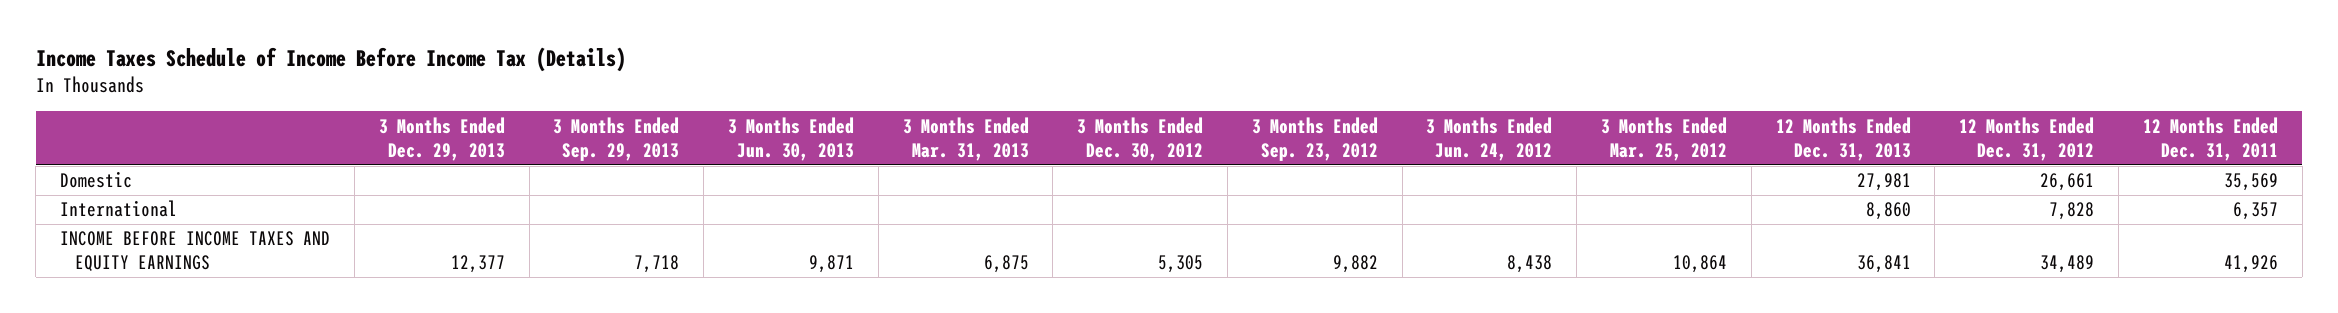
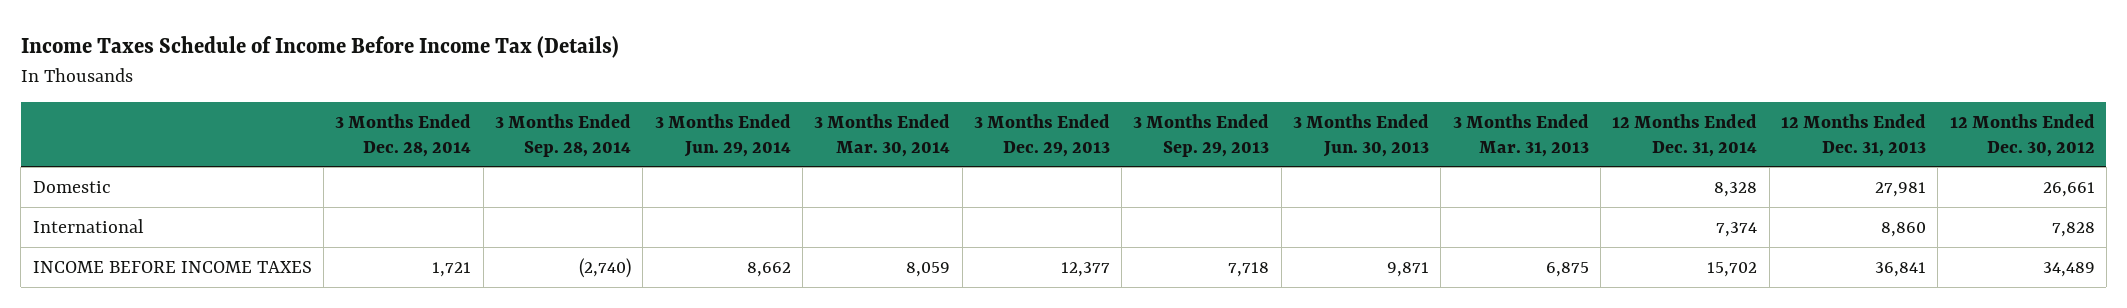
- | 3 Months Ended Dec. 29, 2013 | 3 Months Ended Sep. 29, 2013 | 3 Months Ended Jun. 30, 2013 | 3 Months Ended Mar. 31, 2013 | 3 Months Ended Dec. 30, 2012 | 3 Months Ended Sep. 23, 2012 | 3 Months Ended Jun. 24, 2012 | 3 Months Ended Mar. 25, 2012 | 12 Months Ended Dec. 31, 2013 | 12 Months Ended Dec. 31, 2012 | 12 Months Ended Dec. 31, 2011
+ | 3 Months Ended Dec. 28, 2014 | 3 Months Ended Sep. 28, 2014 | 3 Months Ended Jun. 29, 2014 | 3 Months Ended Mar. 30, 2014 | 3 Months Ended Dec. 29, 2013 | 3 Months Ended Sep. 29, 2013 | 3 Months Ended Jun. 30, 2013 | 3 Months Ended Mar. 31, 2013 | 12 Months Ended Dec. 31, 2014 | 12 Months Ended Dec. 31, 2013 | 12 Months Ended Dec. 30, 2012
- INCOME BEFORE INCOME TAXES AND EQUITY EARNINGS | 12,377 | 7,718 | 9,871 | 6,875 | 5,305 | 9,882 | 8,438 | 10,864 | 36,841 | 34,489 | 41,926
+ INCOME BEFORE INCOME TAXES | 1,721 | (2,740) | 8,662 | 8,059 | 12,377 | 7,718 | 9,871 | 6,875 | 15,702 | 36,841 | 34,489

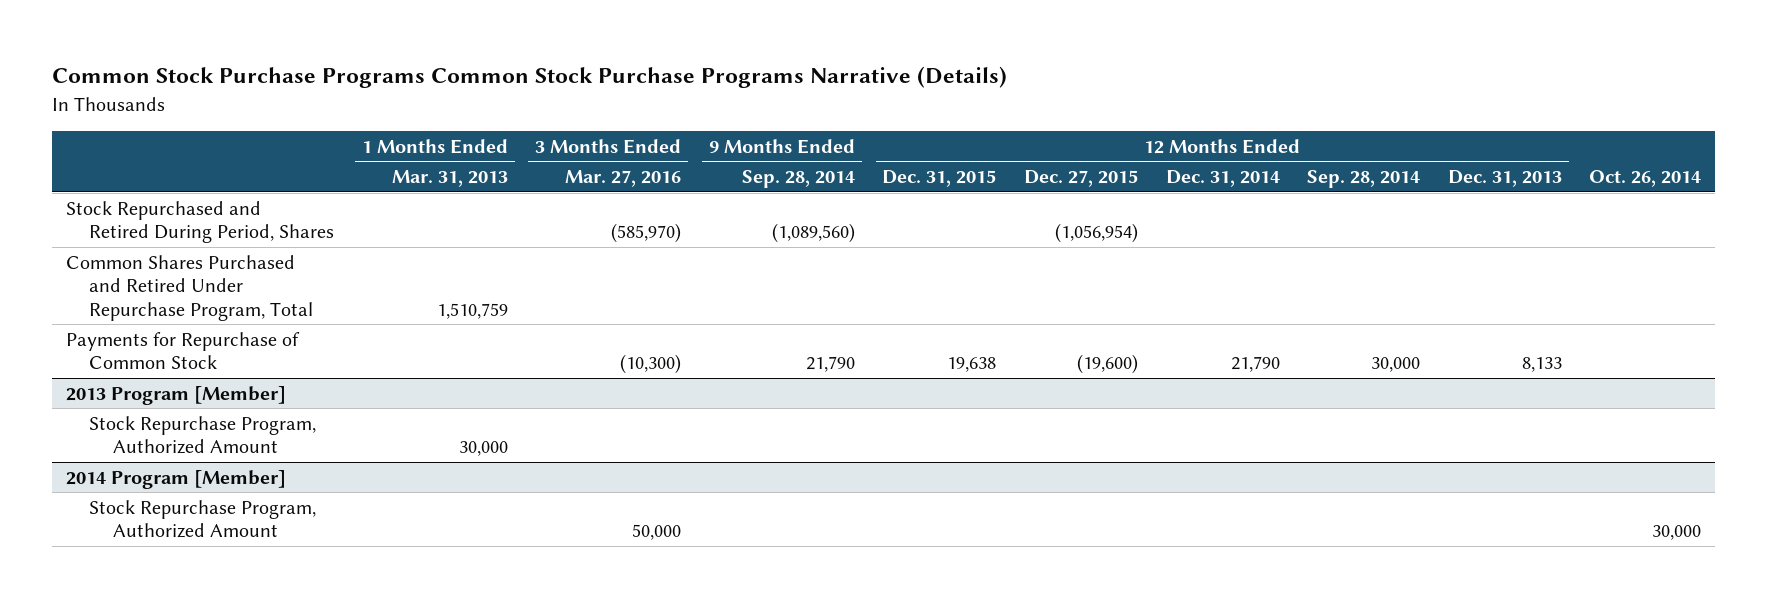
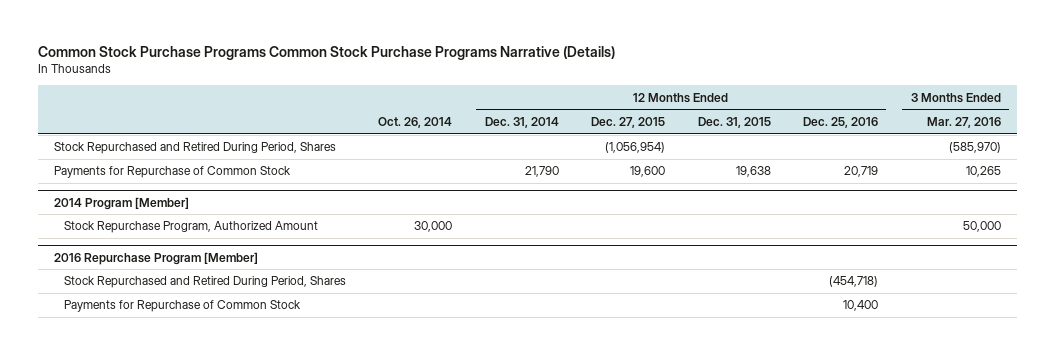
- | 1 Months Ended Mar. 31, 2013 | 3 Months Ended Mar. 27, 2016 | 9 Months Ended Sep. 28, 2014 | 12 Months Ended Dec. 31, 2015 | 12 Months Ended Dec. 27, 2015 | 12 Months Ended Dec. 31, 2014 | 12 Months Ended Sep. 28, 2014 | 12 Months Ended Dec. 31, 2013 | Oct. 26, 2014
+ | Oct. 26, 2014 | 12 Months Ended Dec. 31, 2014 | 12 Months Ended Dec. 27, 2015 | 12 Months Ended Dec. 31, 2015 | 12 Months Ended Dec. 25, 2016 | 3 Months Ended Mar. 27, 2016
- Common Shares Purchased and Retired Under Repurchase Program, Total | 1,510,759 | | | | | | | |
- Payments for Repurchase of Common Stock | | (10,300) | 21,790 | 19,638 | (19,600) | 21,790 | 30,000 | 8,133 |
- 2013 Program [Member]
- Stock Repurchase Program, Authorized Amount | 30,000 | | | | | | | |
+ Payments for Repurchase of Common Stock | | 21,790 | 19,600 | 19,638 | 20,719 | 10,265
+ 2016 Repurchase Program [Member]
+ Stock Repurchased and Retired During Period, Shares | | | | | (454,718) |
+ Payments for Repurchase of Common Stock | | | | | 10,400 |

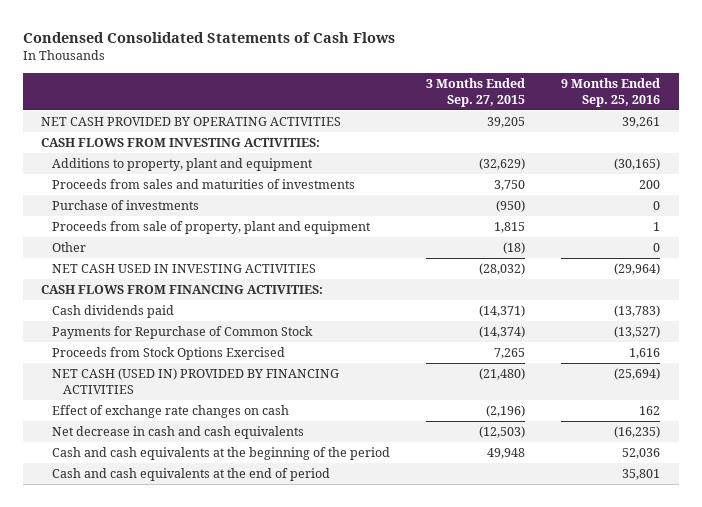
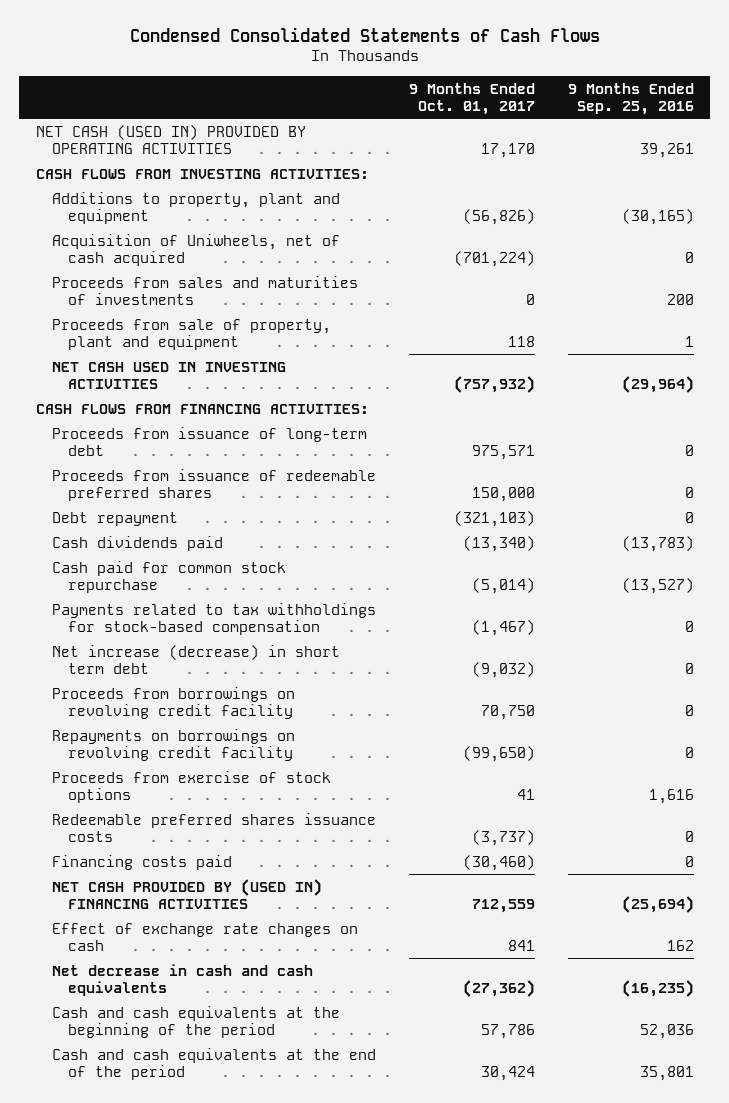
- | 3 Months Ended Sep. 27, 2015 | 9 Months Ended Sep. 25, 2016
+ | 9 Months Ended Oct. 01, 2017 | 9 Months Ended Sep. 25, 2016
- NET CASH PROVIDED BY OPERATING ACTIVITIES | 39,205 | 39,261
+ NET CASH (USED IN) PROVIDED BY OPERATING ACTIVITIES | 17,170 | 39,261
+ Acquisition of Uniwheels, net of cash acquired | (701,224) | 0
- Purchase of investments | (950) | 0
- Other | (18) | 0
+ Proceeds from issuance of long-term debt | 975,571 | 0
+ Proceeds from issuance of redeemable preferred shares | 150,000 | 0
+ Debt repayment | (321,103) | 0
- Payments for Repurchase of Common Stock | (14,374) | (13,527)
- Proceeds from Stock Options Exercised | 7,265 | 1,616
- NET CASH (USED IN) PROVIDED BY FINANCING ACTIVITIES | (21,480) | (25,694)
+ Cash paid for common stock repurchase | (5,014) | (13,527)
+ Payments related to tax withholdings for stock-based compensation | (1,467) | 0
+ Net increase (decrease) in short term debt | (9,032) | 0
+ Proceeds from borrowings on revolving credit facility | 70,750 | 0
+ Repayments on borrowings on revolving credit facility | (99,650) | 0
+ Proceeds from exercise of stock options | 41 | 1,616
+ Redeemable preferred shares issuance costs | (3,737) | 0
+ Financing costs paid | (30,460) | 0
+ NET CASH PROVIDED BY (USED IN) FINANCING ACTIVITIES | 712,559 | (25,694)
- Cash and cash equivalents at the end of period | | 35,801
+ Cash and cash equivalents at the end of the period | 30,424 | 35,801

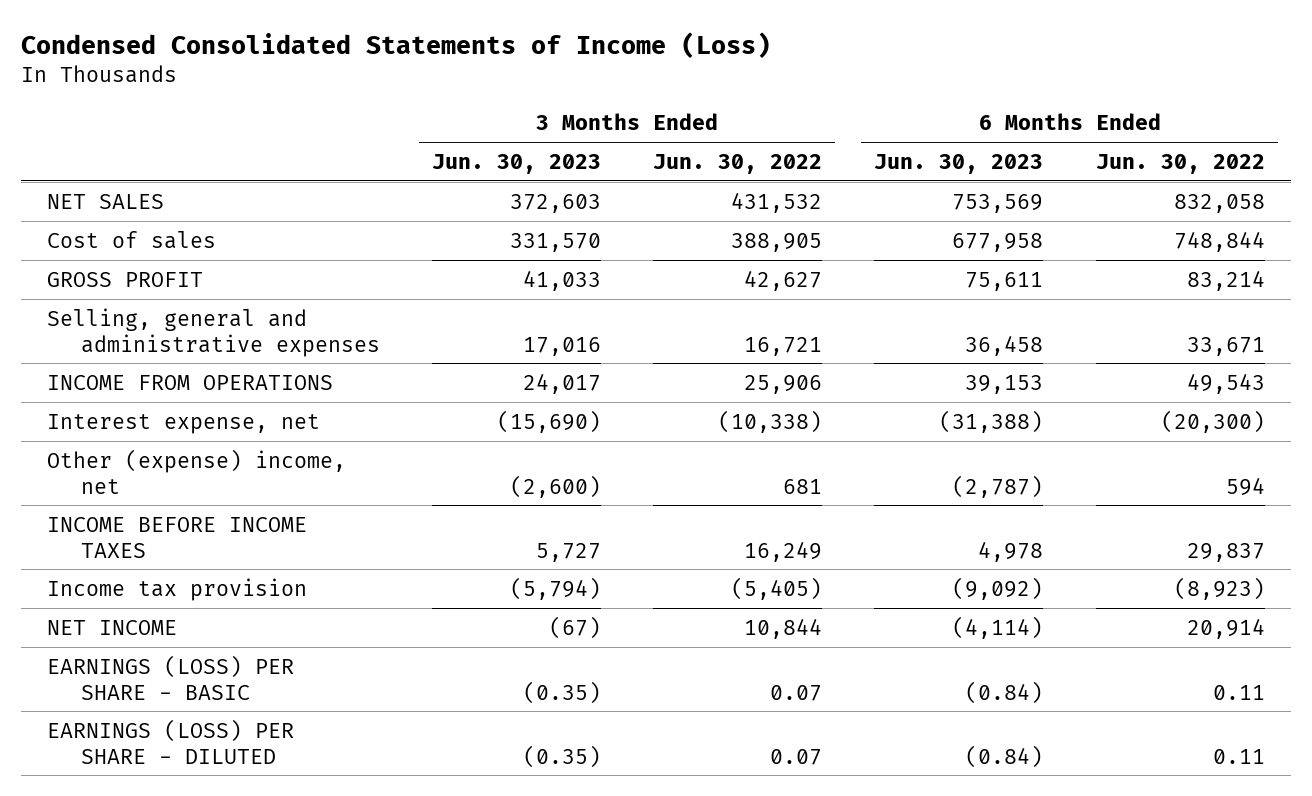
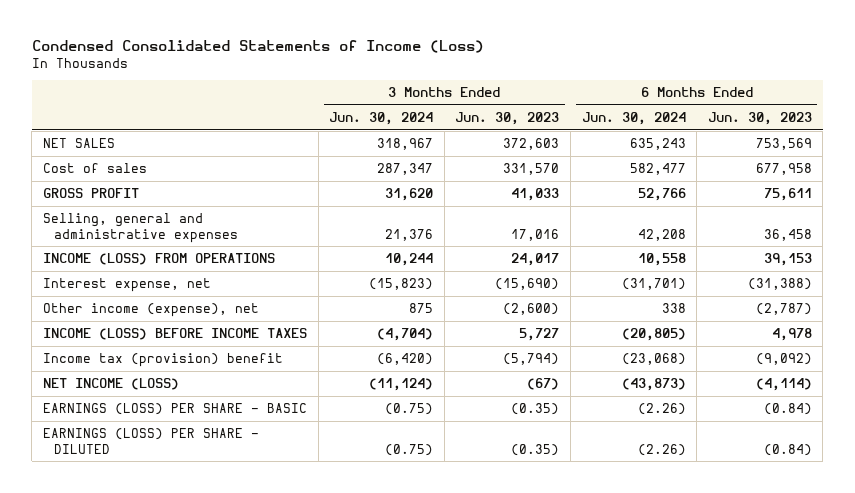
- | 3 Months Ended Jun. 30, 2023 | 3 Months Ended Jun. 30, 2022 | 6 Months Ended Jun. 30, 2023 | 6 Months Ended Jun. 30, 2022
+ | 3 Months Ended Jun. 30, 2024 | 3 Months Ended Jun. 30, 2023 | 6 Months Ended Jun. 30, 2024 | 6 Months Ended Jun. 30, 2023
- INCOME FROM OPERATIONS | 24,017 | 25,906 | 39,153 | 49,543
+ INCOME (LOSS) FROM OPERATIONS | 10,244 | 24,017 | 10,558 | 39,153
- Other (expense) income, net | (2,600) | 681 | (2,787) | 594
- INCOME BEFORE INCOME TAXES | 5,727 | 16,249 | 4,978 | 29,837
- Income tax provision | (5,794) | (5,405) | (9,092) | (8,923)
- NET INCOME | (67) | 10,844 | (4,114) | 20,914
+ Other income (expense), net | 875 | (2,600) | 338 | (2,787)
+ INCOME (LOSS) BEFORE INCOME TAXES | (4,704) | 5,727 | (20,805) | 4,978
+ Income tax (provision) benefit | (6,420) | (5,794) | (23,068) | (9,092)
+ NET INCOME (LOSS) | (11,124) | (67) | (43,873) | (4,114)

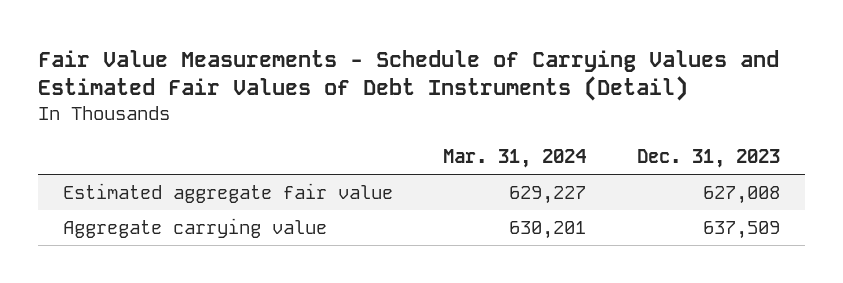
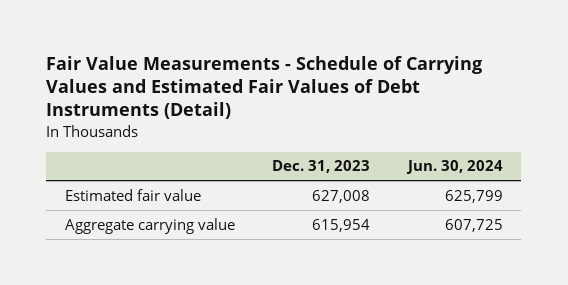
- | Mar. 31, 2024 | Dec. 31, 2023
+ | Dec. 31, 2023 | Jun. 30, 2024
- Estimated aggregate fair value | 629,227 | 627,008
- Aggregate carrying value | 630,201 | 637,509
+ Estimated fair value | 627,008 | 625,799
+ Aggregate carrying value | 615,954 | 607,725

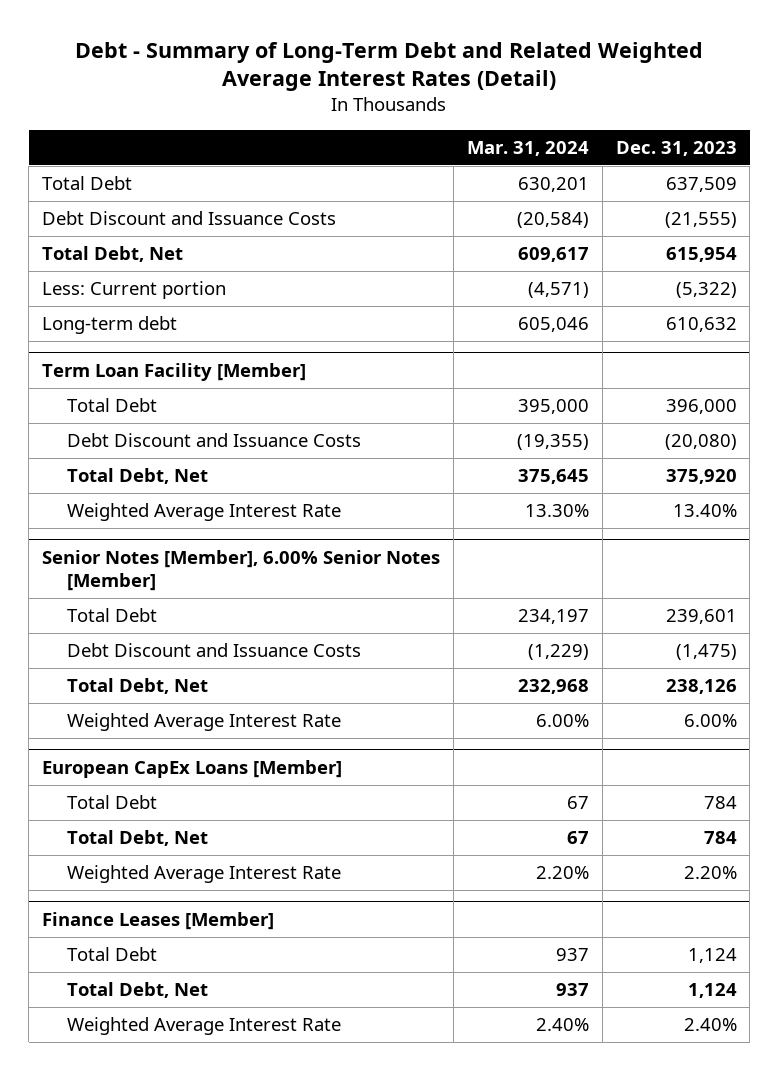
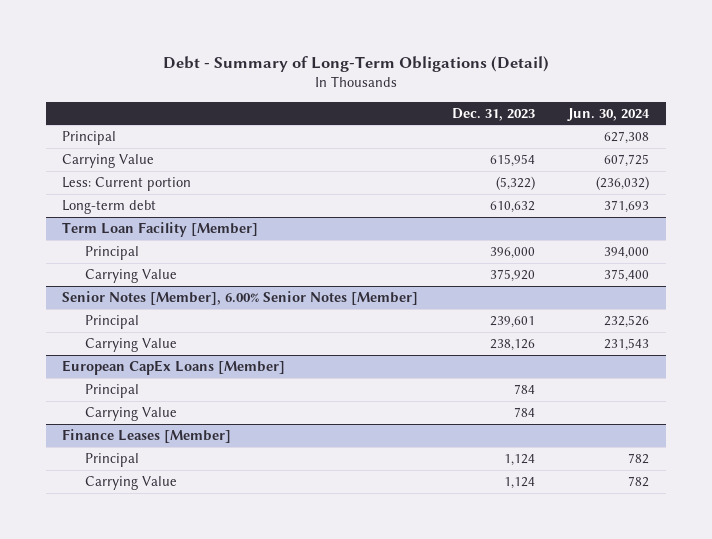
- Debt - Summary of Long-Term Debt and Related Weighted Average Interest Rates (Detail)
+ Debt - Summary of Long-Term Obligations (Detail)
- | Mar. 31, 2024 | Dec. 31, 2023
+ | Dec. 31, 2023 | Jun. 30, 2024
- Total Debt | 630,201 | 637,509
- Debt Discount and Issuance Costs | (20,584) | (21,555)
- Total Debt, Net | 609,617 | 615,954
+ Principal | | 627,308
+ Carrying Value | 615,954 | 607,725
@ Term Loan Facility [Member]
- Total Debt | 395,000 | 396,000
- Debt Discount and Issuance Costs | (19,355) | (20,080)
- Total Debt, Net | 375,645 | 375,920
- Weighted Average Interest Rate | 13.30% | 13.40%
+ Principal | 396,000 | 394,000
+ Carrying Value | 375,920 | 375,400
@ Senior Notes [Member], 6.00% Senior Notes [Member]
- Total Debt | 234,197 | 239,601
- Debt Discount and Issuance Costs | (1,229) | (1,475)
- Total Debt, Net | 232,968 | 238,126
- Weighted Average Interest Rate | 6.00% | 6.00%
+ Principal | 239,601 | 232,526
+ Carrying Value | 238,126 | 231,543
@ European CapEx Loans [Member]
- Total Debt | 67 | 784
- Total Debt, Net | 67 | 784
- Weighted Average Interest Rate | 2.20% | 2.20%
+ Principal | 784 |
+ Carrying Value | 784 |
@ Finance Leases [Member]
- Total Debt | 937 | 1,124
- Total Debt, Net | 937 | 1,124
- Weighted Average Interest Rate | 2.40% | 2.40%
+ Principal | 1,124 | 782
+ Carrying Value | 1,124 | 782

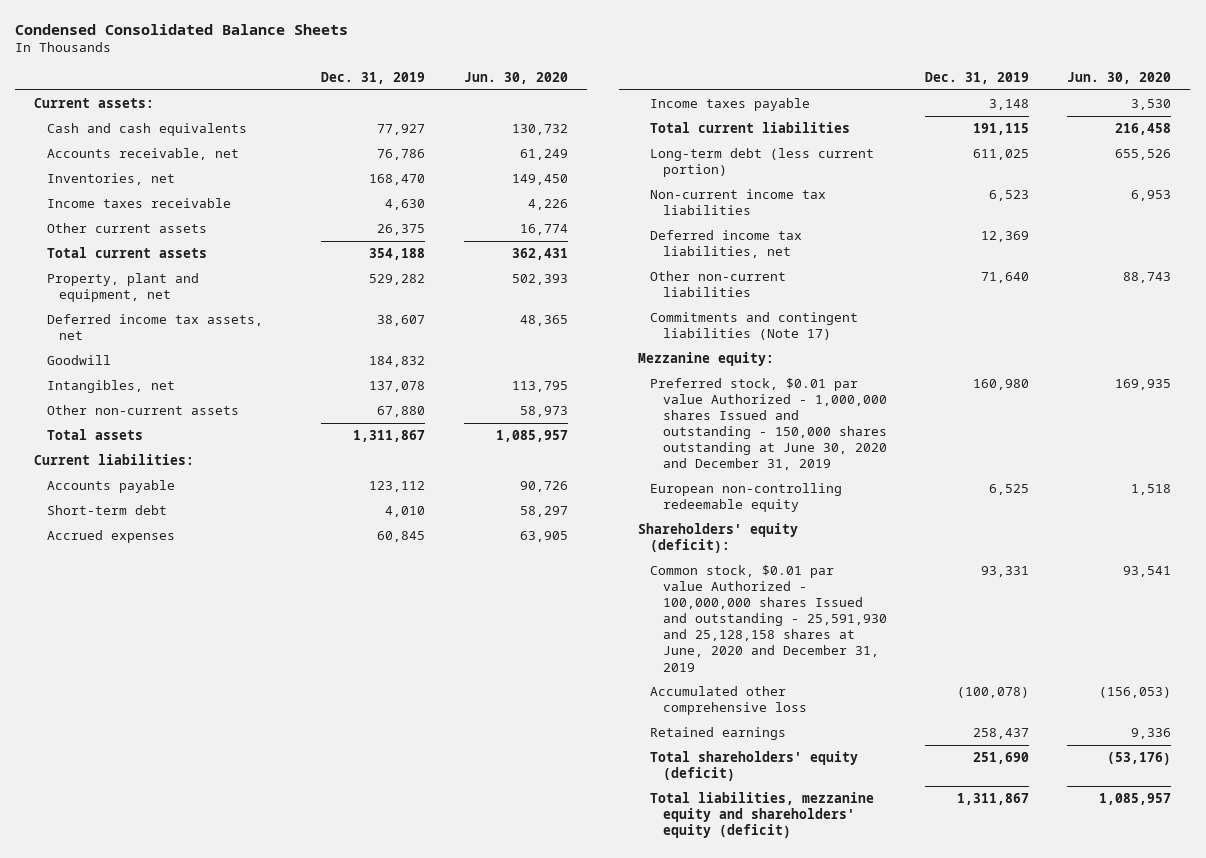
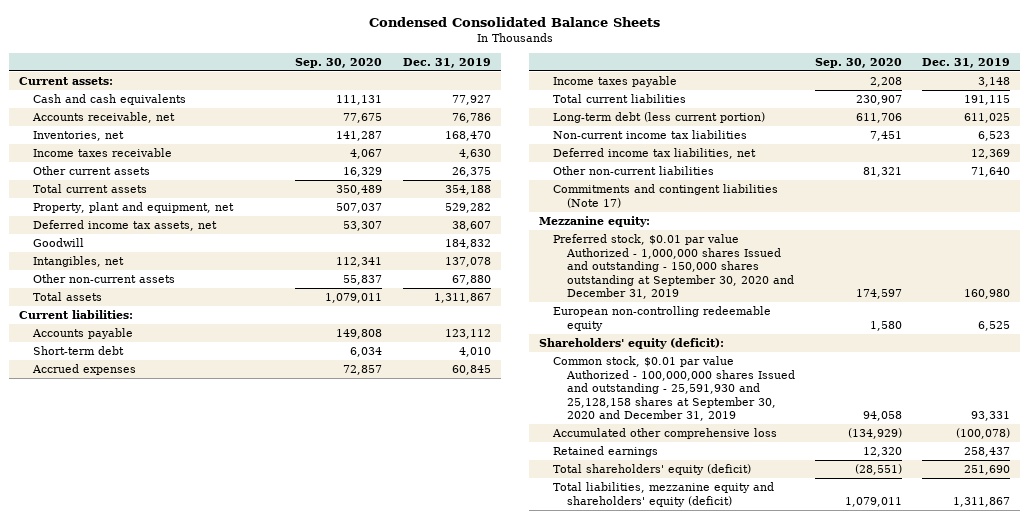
- | Dec. 31, 2019 | Jun. 30, 2020
+ | Sep. 30, 2020 | Dec. 31, 2019
- Preferred stock, $0.01 par value Authorized - 1,000,000 shares Issued and outstanding - 150,000 shares outstanding at June 30, 2020 and December 31, 2019 | 160,980 | 169,935
+ Preferred stock, $0.01 par value Authorized - 1,000,000 shares Issued and outstanding - 150,000 shares outstanding at September 30, 2020 and December 31, 2019 | 174,597 | 160,980
- Common stock, $0.01 par value Authorized - 100,000,000 shares Issued and outstanding - 25,591,930 and 25,128,158 shares at June, 2020 and December 31, 2019 | 93,331 | 93,541
+ Common stock, $0.01 par value Authorized - 100,000,000 shares Issued and outstanding - 25,591,930 and 25,128,158 shares at September 30, 2020 and December 31, 2019 | 94,058 | 93,331

